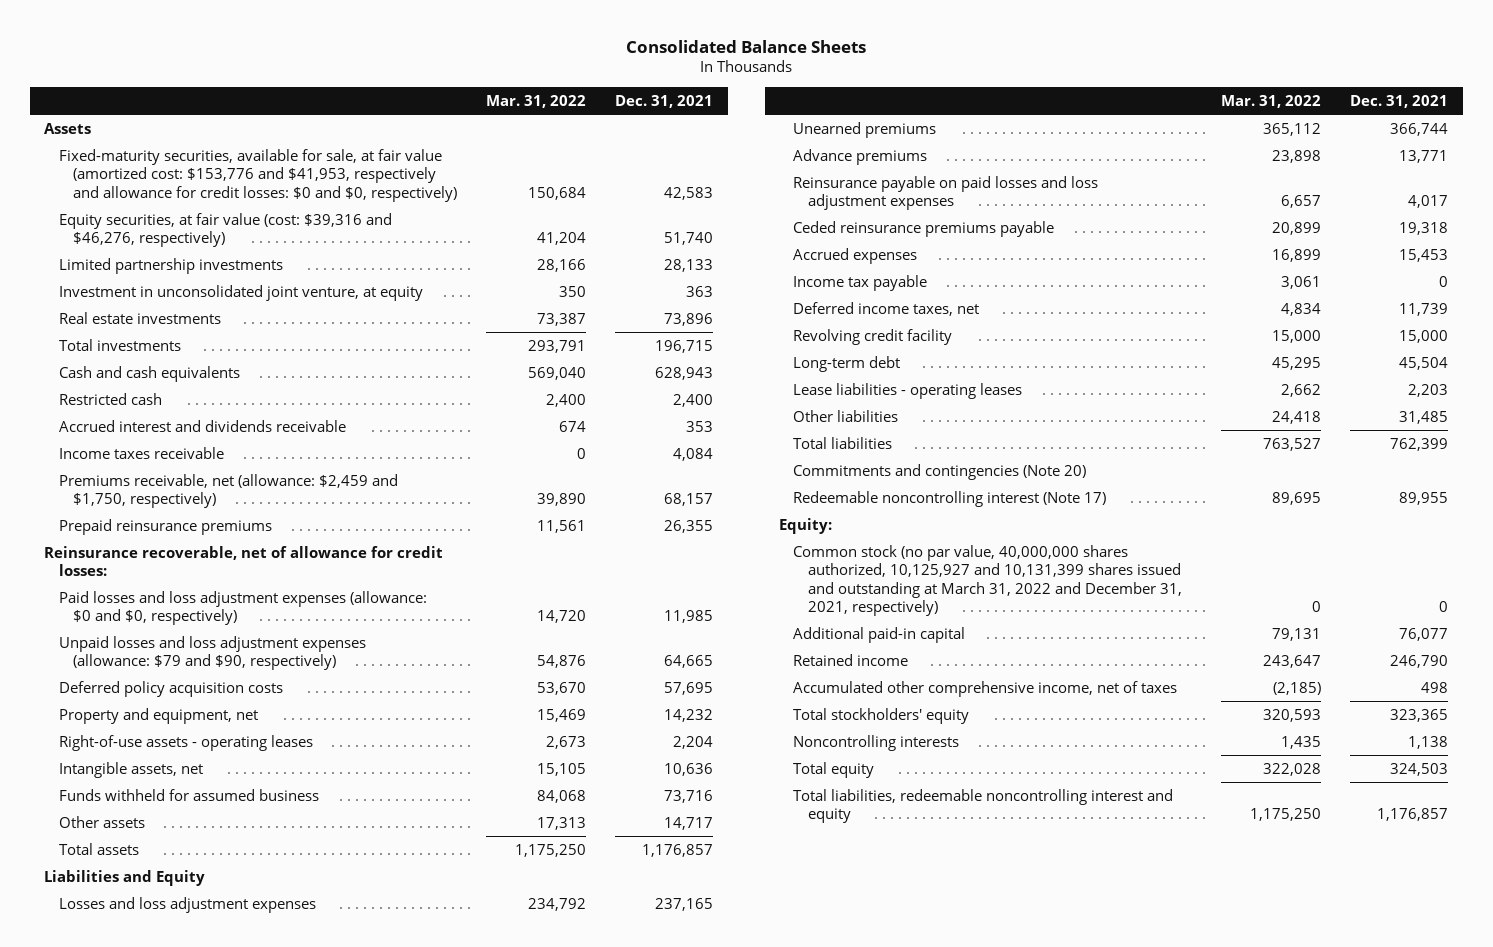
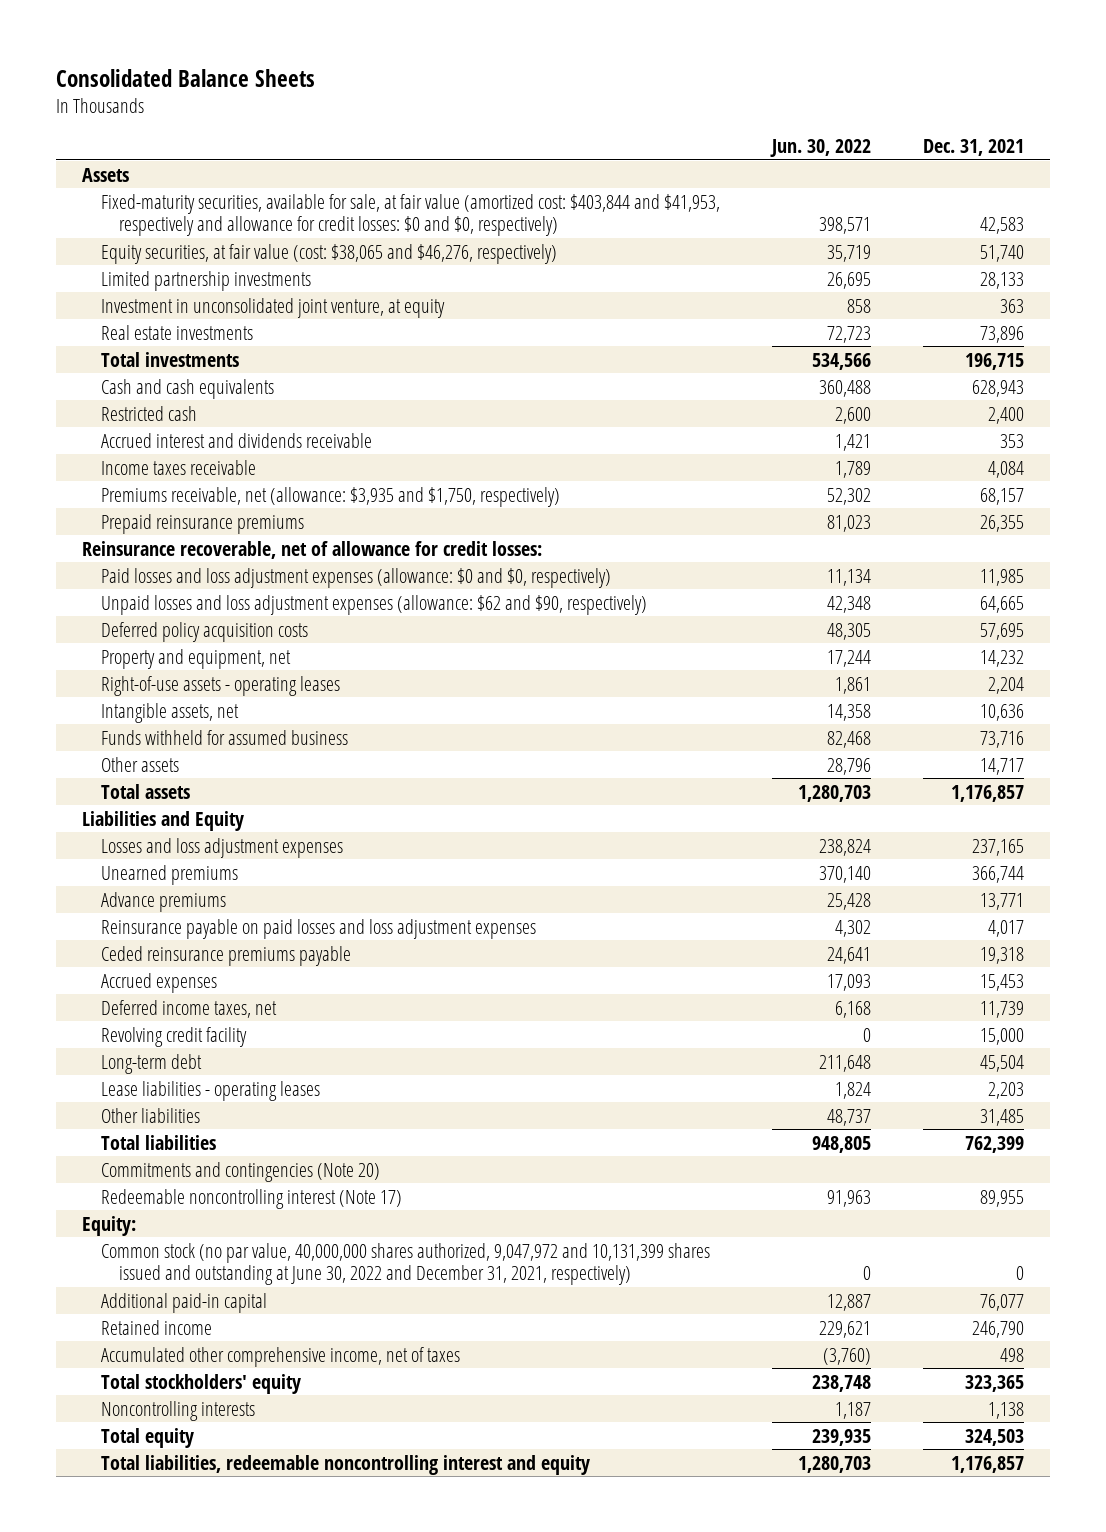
- | Mar. 31, 2022 | Dec. 31, 2021
+ | Jun. 30, 2022 | Dec. 31, 2021
- Fixed-maturity securities, available for sale, at fair value (amortized cost: $153,776 and $41,953, respectively and allowance for credit losses: $0 and $0, respectively) | 150,684 | 42,583
- Equity securities, at fair value (cost: $39,316 and $46,276, respectively) | 41,204 | 51,740
+ Fixed-maturity securities, available for sale, at fair value (amortized cost: $403,844 and $41,953, respectively and allowance for credit losses: $0 and $0, respectively) | 398,571 | 42,583
+ Equity securities, at fair value (cost: $38,065 and $46,276, respectively) | 35,719 | 51,740
- Premiums receivable, net (allowance: $2,459 and $1,750, respectively) | 39,890 | 68,157
+ Premiums receivable, net (allowance: $3,935 and $1,750, respectively) | 52,302 | 68,157
- Unpaid losses and loss adjustment expenses (allowance: $79 and $90, respectively) | 54,876 | 64,665
+ Unpaid losses and loss adjustment expenses (allowance: $62 and $90, respectively) | 42,348 | 64,665
- Income tax payable | 3,061 | 0
- Common stock (no par value, 40,000,000 shares authorized, 10,125,927 and 10,131,399 shares issued and outstanding at March 31, 2022 and December 31, 2021, respectively) | 0 | 0
+ Common stock (no par value, 40,000,000 shares authorized, 9,047,972 and 10,131,399 shares issued and outstanding at June 30, 2022 and December 31, 2021, respectively) | 0 | 0

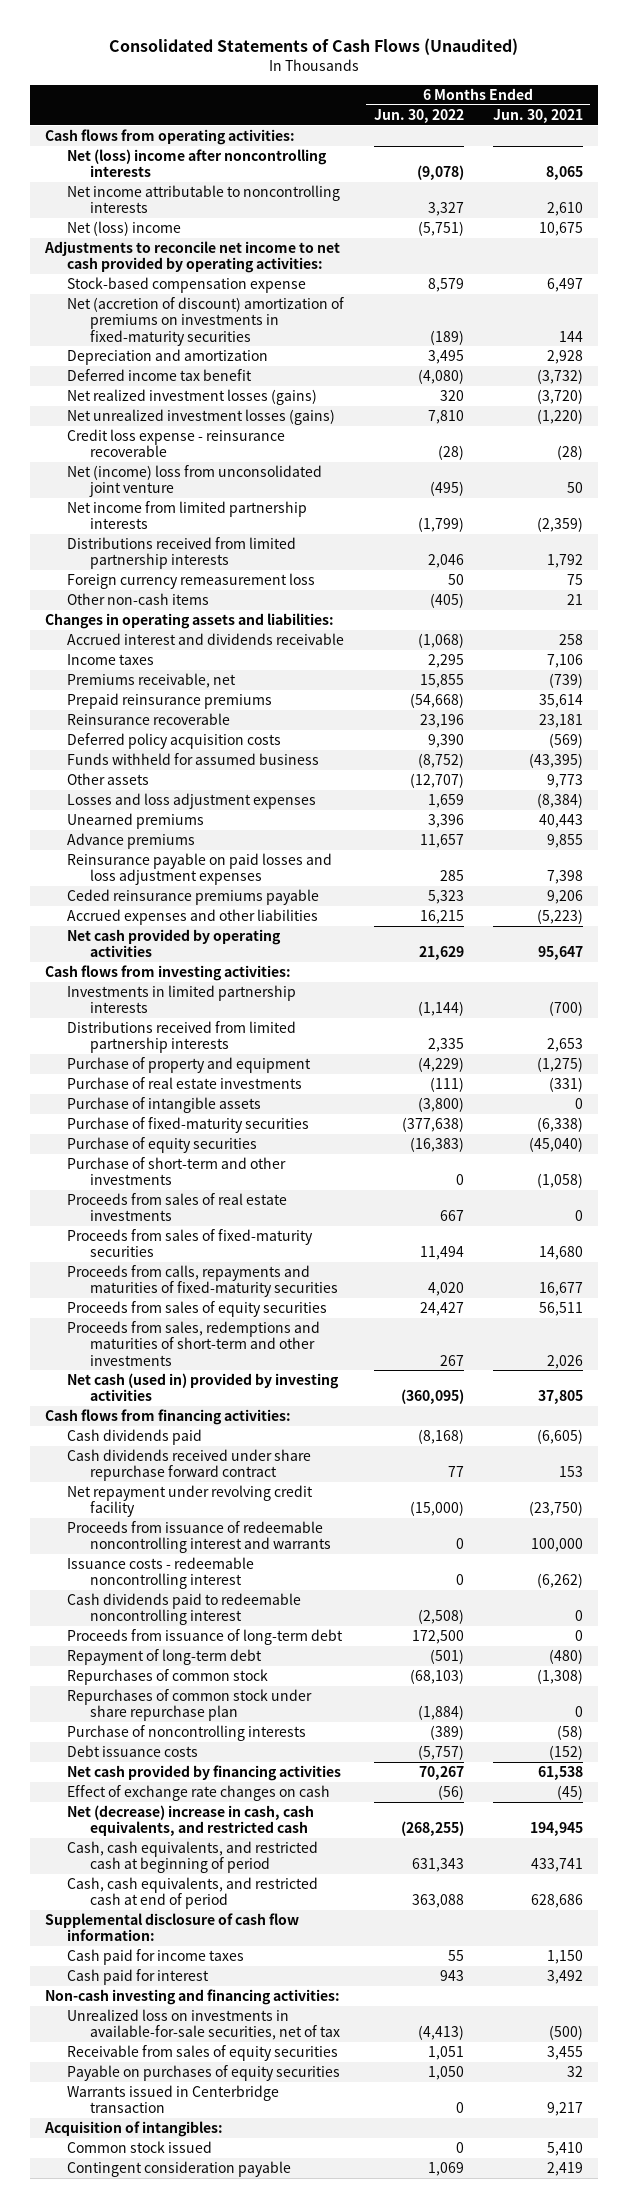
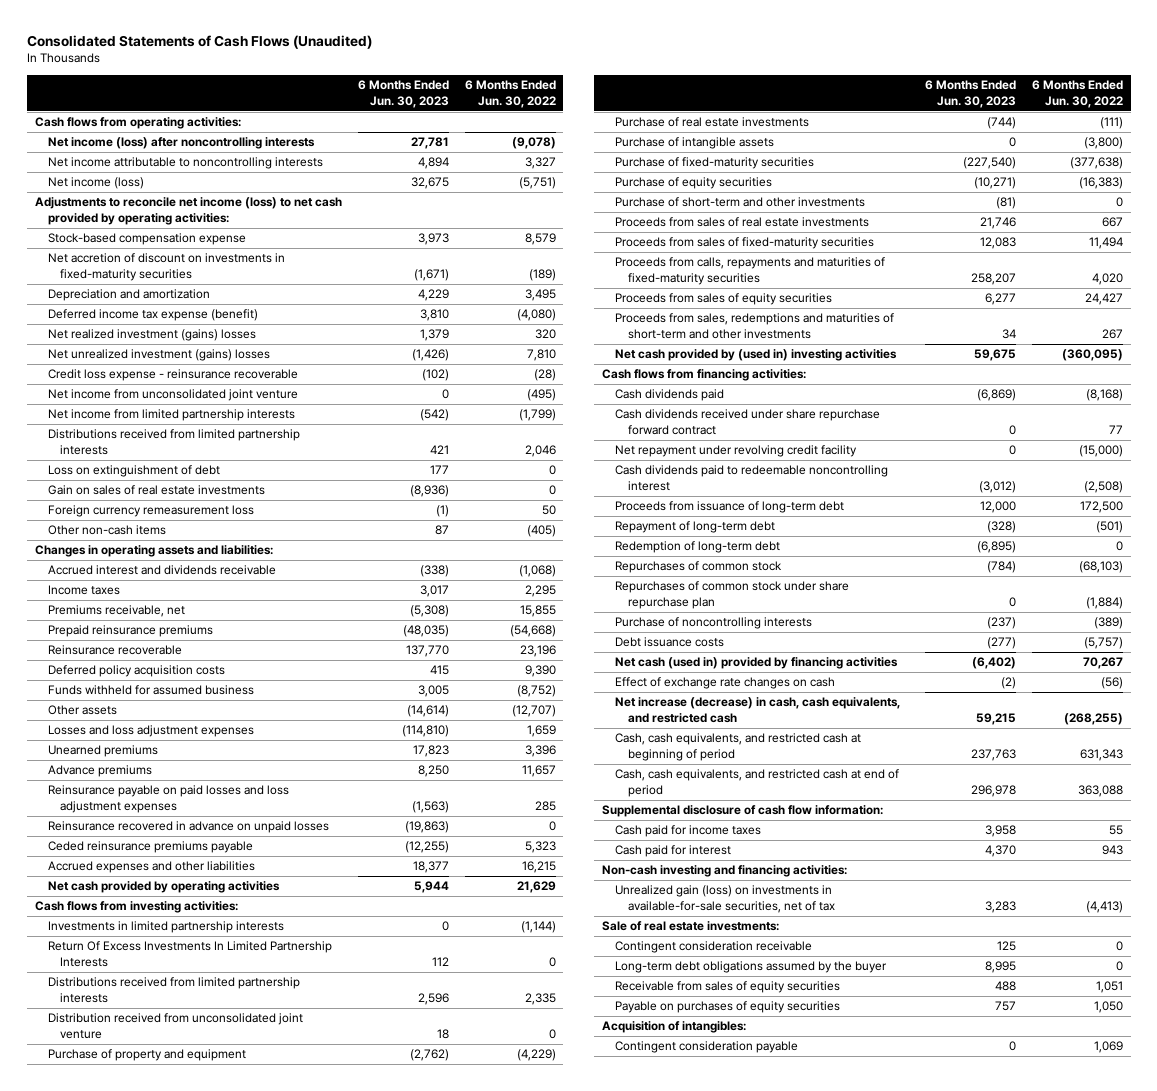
- | 6 Months Ended Jun. 30, 2022 | 6 Months Ended Jun. 30, 2021
+ | 6 Months Ended Jun. 30, 2023 | 6 Months Ended Jun. 30, 2022
- Net (loss) income after noncontrolling interests | (9,078) | 8,065
+ Net income (loss) after noncontrolling interests | 27,781 | (9,078)
- Net (loss) income | (5,751) | 10,675
- Adjustments to reconcile net income to net cash provided by operating activities:
+ Net income (loss) | 32,675 | (5,751)
+ Adjustments to reconcile net income (loss) to net cash provided by operating activities:
- Net (accretion of discount) amortization of premiums on investments in fixed-maturity securities | (189) | 144
+ Net accretion of discount on investments in fixed-maturity securities | (1,671) | (189)
- Deferred income tax benefit | (4,080) | (3,732)
- Net realized investment losses (gains) | 320 | (3,720)
- Net unrealized investment losses (gains) | 7,810 | (1,220)
+ Deferred income tax expense (benefit) | 3,810 | (4,080)
+ Net realized investment (gains) losses | 1,379 | 320
+ Net unrealized investment (gains) losses | (1,426) | 7,810
- Net (income) loss from unconsolidated joint venture | (495) | 50
+ Net income from unconsolidated joint venture | 0 | (495)
+ Loss on extinguishment of debt | 177 | 0
+ Gain on sales of real estate investments | (8,936) | 0
+ Reinsurance recovered in advance on unpaid losses | (19,863) | 0
+ Return Of Excess Investments In Limited Partnership Interests | 112 | 0
+ Distribution received from unconsolidated joint venture | 18 | 0
- Net cash (used in) provided by investing activities | (360,095) | 37,805
+ Net cash provided by (used in) investing activities | 59,675 | (360,095)
- Proceeds from issuance of redeemable noncontrolling interest and warrants | 0 | 100,000
- Issuance costs - redeemable noncontrolling interest | 0 | (6,262)
+ Redemption of long-term debt | (6,895) | 0
- Net cash provided by financing activities | 70,267 | 61,538
+ Net cash (used in) provided by financing activities | (6,402) | 70,267
- Net (decrease) increase in cash, cash equivalents, and restricted cash | (268,255) | 194,945
+ Net increase (decrease) in cash, cash equivalents, and restricted cash | 59,215 | (268,255)
- Unrealized loss on investments in available-for-sale securities, net of tax | (4,413) | (500)
+ Unrealized gain (loss) on investments in available-for-sale securities, net of tax | 3,283 | (4,413)
+ Sale of real estate investments:
+ Contingent consideration receivable | 125 | 0
+ Long-term debt obligations assumed by the buyer | 8,995 | 0
- Warrants issued in Centerbridge transaction | 0 | 9,217
- Common stock issued | 0 | 5,410

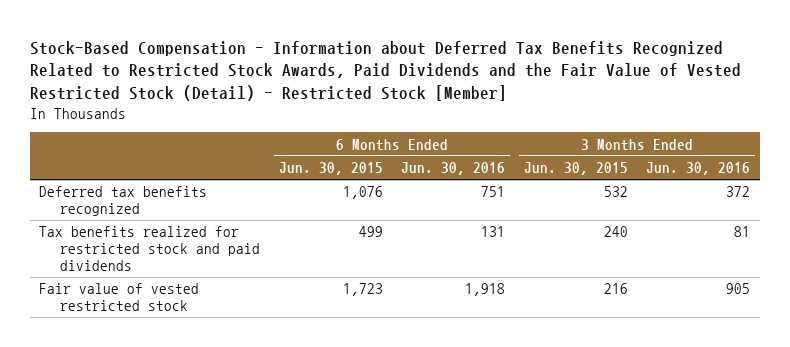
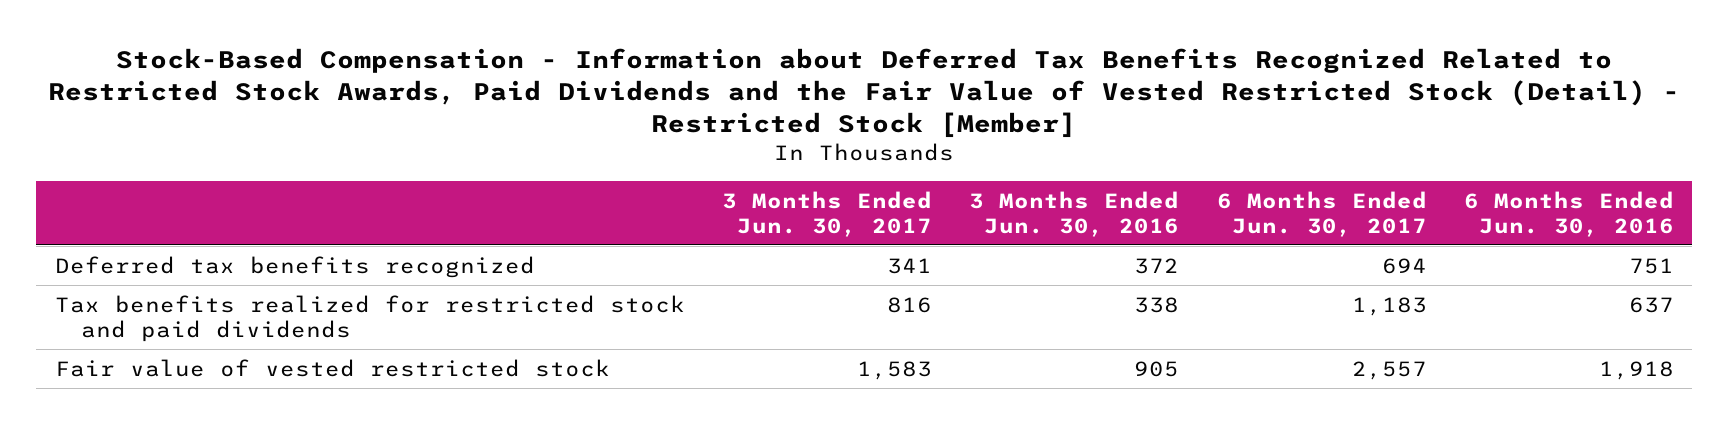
- | 6 Months Ended Jun. 30, 2015 | 6 Months Ended Jun. 30, 2016 | 3 Months Ended Jun. 30, 2015 | 3 Months Ended Jun. 30, 2016
+ | 3 Months Ended Jun. 30, 2017 | 3 Months Ended Jun. 30, 2016 | 6 Months Ended Jun. 30, 2017 | 6 Months Ended Jun. 30, 2016
- Tax benefits realized for restricted stock and paid dividends | 499 | 131 | 240 | 81
+ Tax benefits realized for restricted stock and paid dividends | 816 | 338 | 1,183 | 637

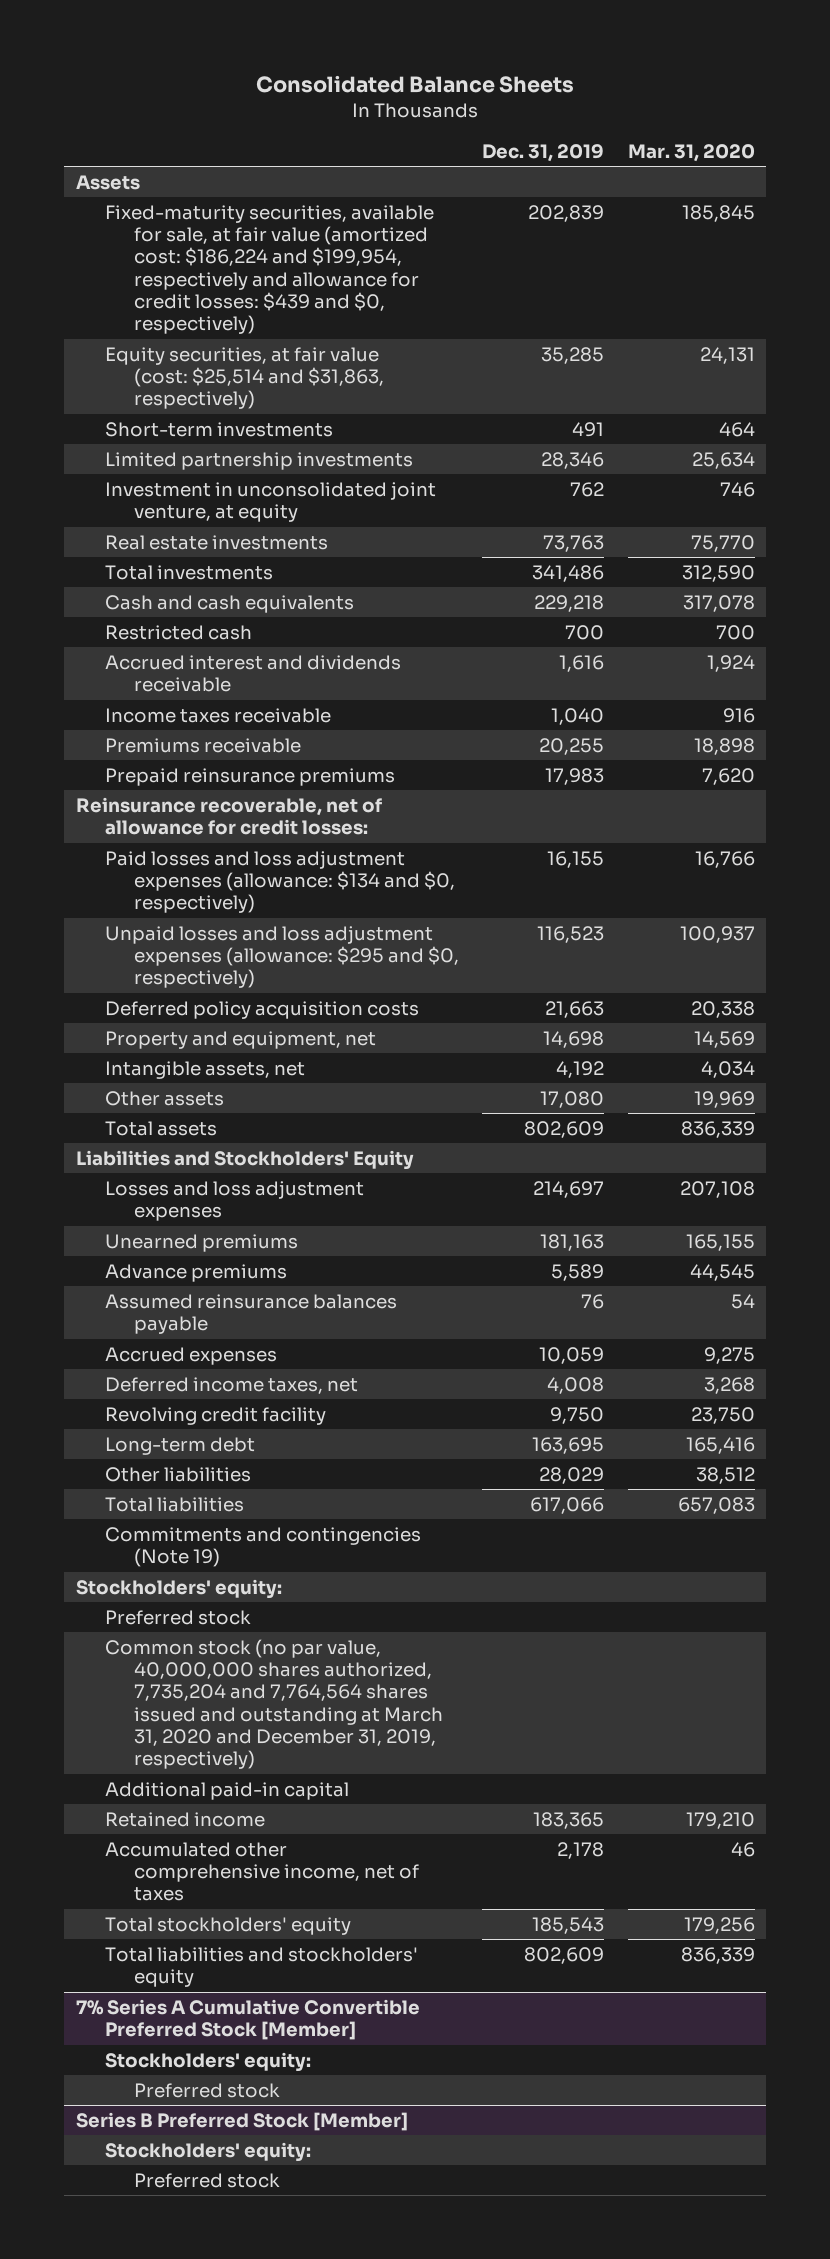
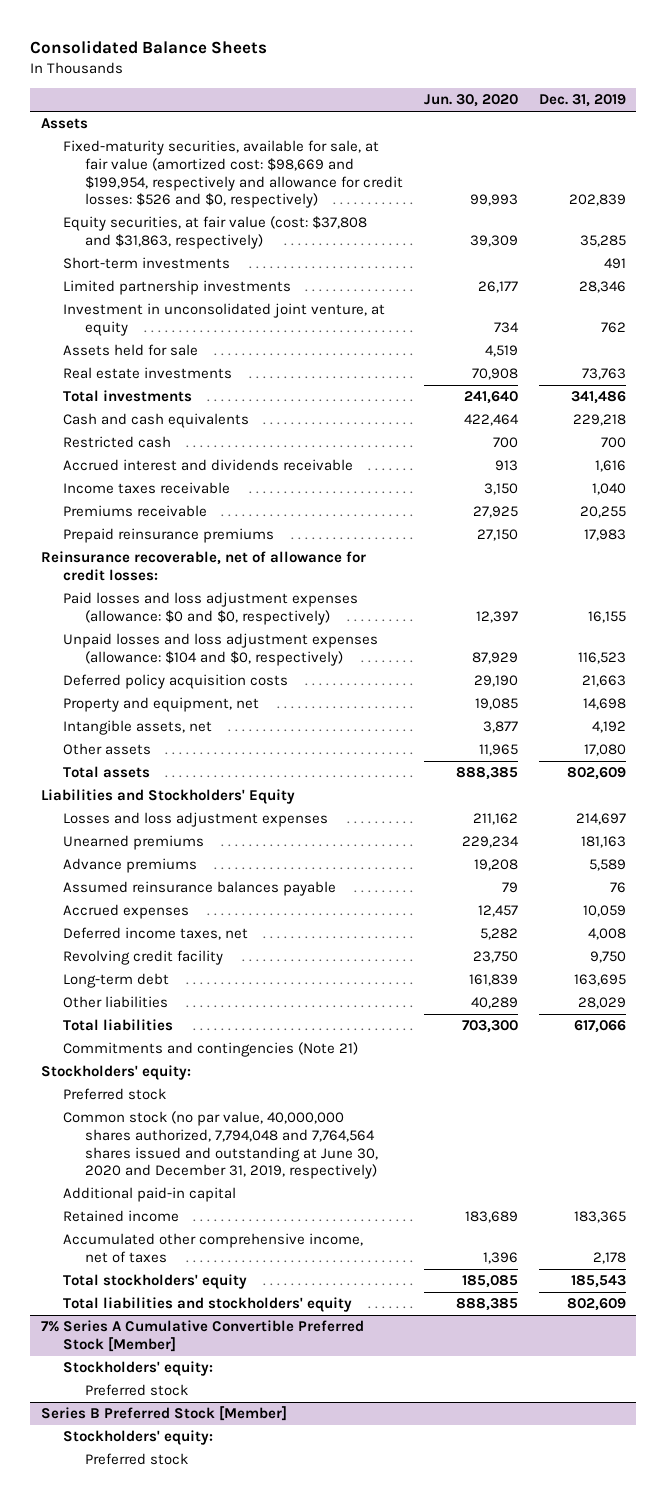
- | Dec. 31, 2019 | Mar. 31, 2020
+ | Jun. 30, 2020 | Dec. 31, 2019
- Fixed-maturity securities, available for sale, at fair value (amortized cost: $186,224 and $199,954, respectively and allowance for credit losses: $439 and $0, respectively) | 202,839 | 185,845
- Equity securities, at fair value (cost: $25,514 and $31,863, respectively) | 35,285 | 24,131
+ Fixed-maturity securities, available for sale, at fair value (amortized cost: $98,669 and $199,954, respectively and allowance for credit losses: $526 and $0, respectively) | 99,993 | 202,839
+ Equity securities, at fair value (cost: $37,808 and $31,863, respectively) | 39,309 | 35,285
+ Assets held for sale | 4,519 |
- Paid losses and loss adjustment expenses (allowance: $134 and $0, respectively) | 16,155 | 16,766
- Unpaid losses and loss adjustment expenses (allowance: $295 and $0, respectively) | 116,523 | 100,937
+ Paid losses and loss adjustment expenses (allowance: $0 and $0, respectively) | 12,397 | 16,155
+ Unpaid losses and loss adjustment expenses (allowance: $104 and $0, respectively) | 87,929 | 116,523
- Commitments and contingencies (Note 19)
+ Commitments and contingencies (Note 21)
- Common stock (no par value, 40,000,000 shares authorized, 7,735,204 and 7,764,564 shares issued and outstanding at March 31, 2020 and December 31, 2019, respectively)
+ Common stock (no par value, 40,000,000 shares authorized, 7,794,048 and 7,764,564 shares issued and outstanding at June 30, 2020 and December 31, 2019, respectively)

